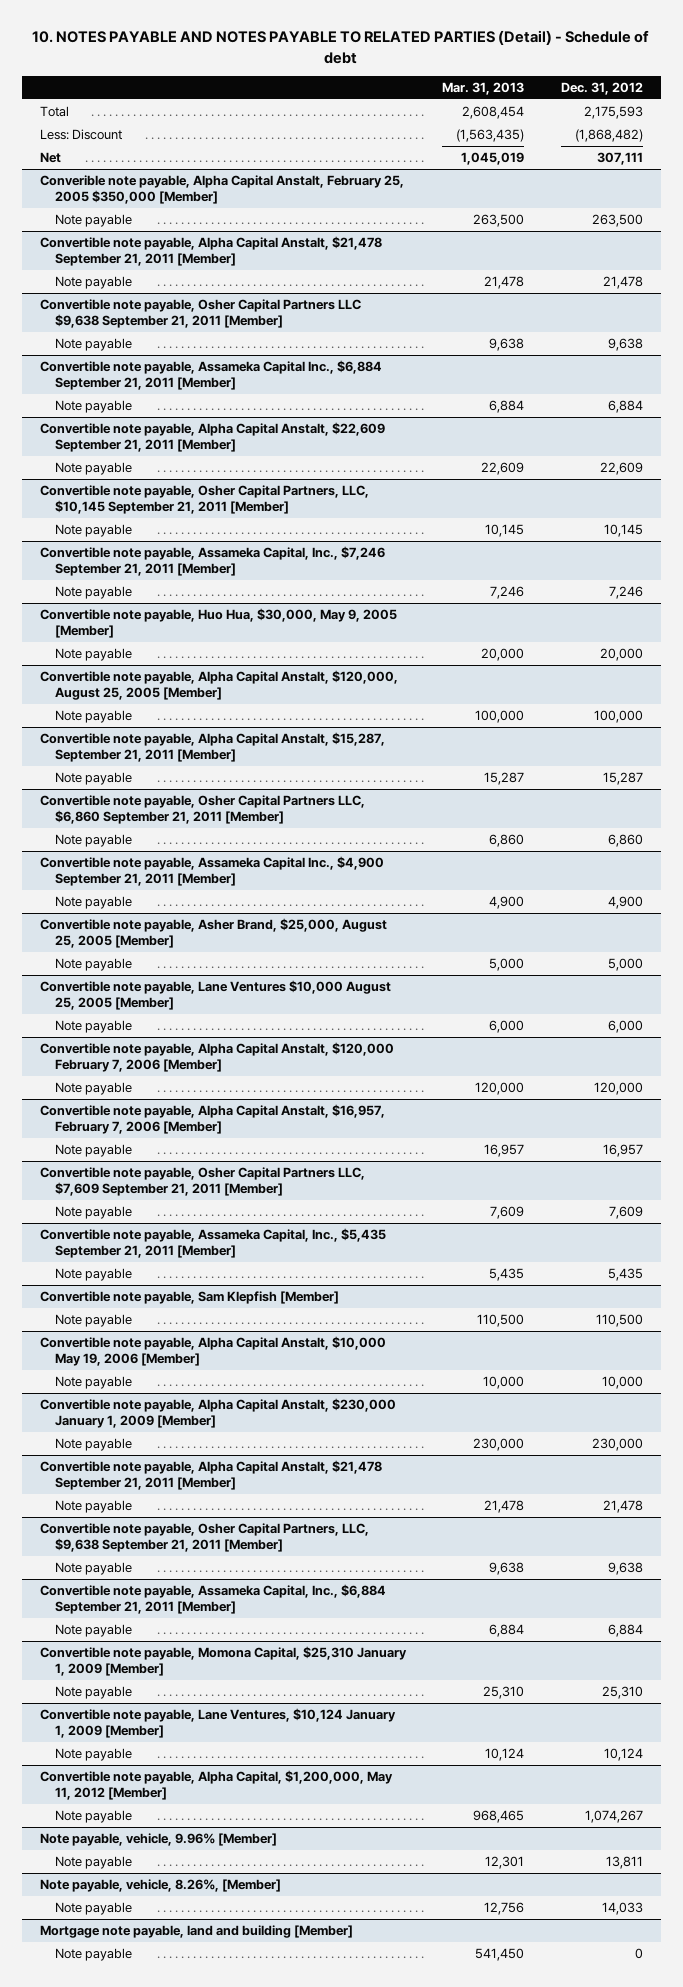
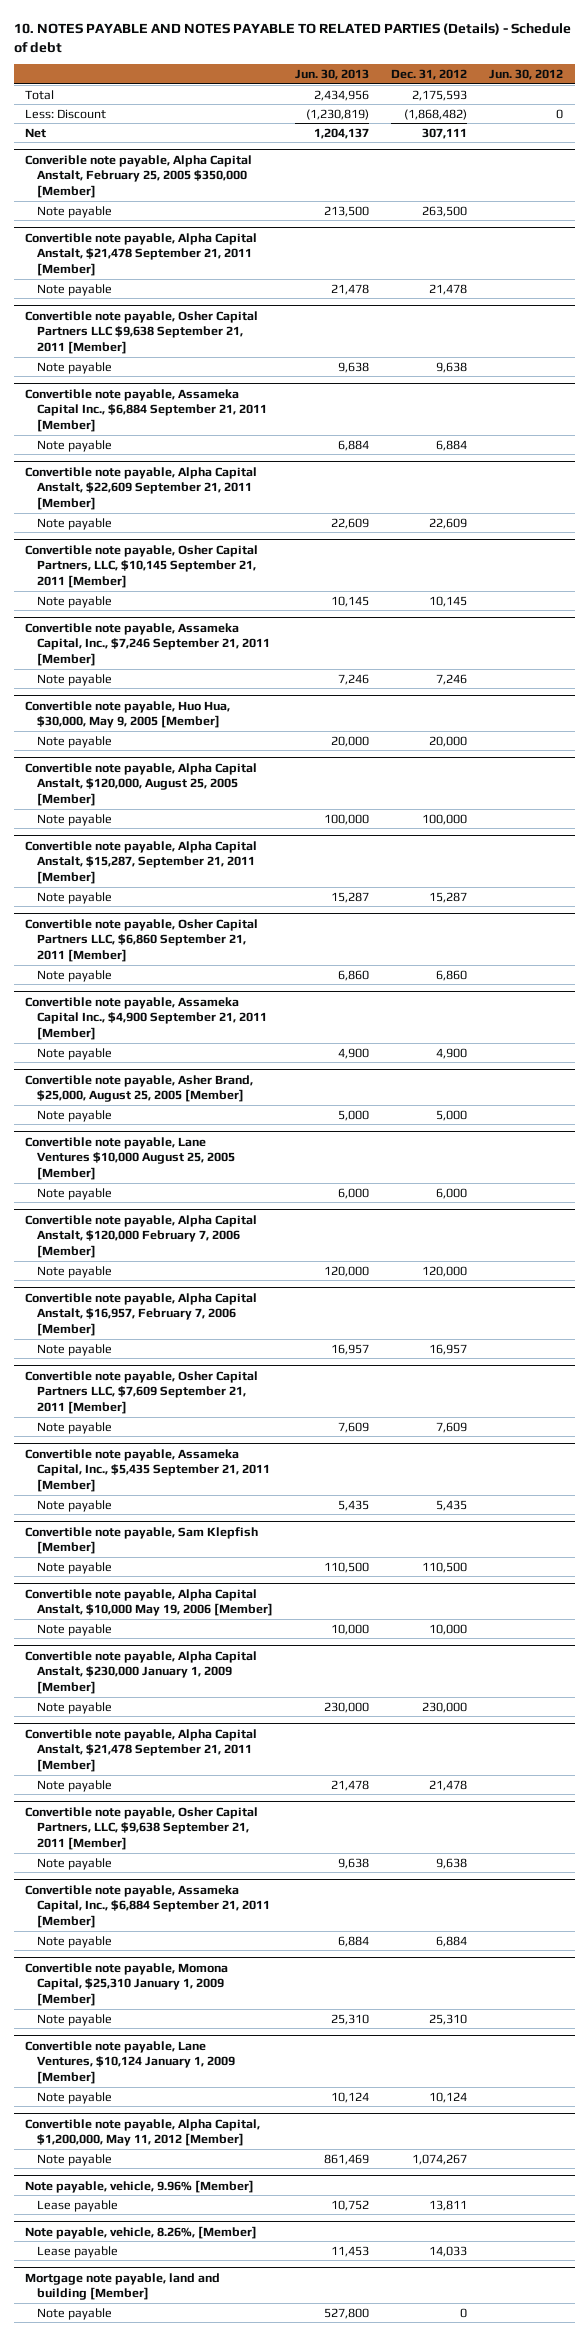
- 10. NOTES PAYABLE AND NOTES PAYABLE TO RELATED PARTIES (Detail) - Schedule of debt
+ 10. NOTES PAYABLE AND NOTES PAYABLE TO RELATED PARTIES (Details) - Schedule of debt
- | Mar. 31, 2013 | Dec. 31, 2012
+ | Jun. 30, 2013 | Dec. 31, 2012 | Jun. 30, 2012
@ Note payable, vehicle, 9.96% [Member]
- Note payable | 12,301 | 13,811
+ Lease payable | 10,752 | 13,811 |
@ Note payable, vehicle, 8.26%, [Member]
- Note payable | 12,756 | 14,033
+ Lease payable | 11,453 | 14,033 |

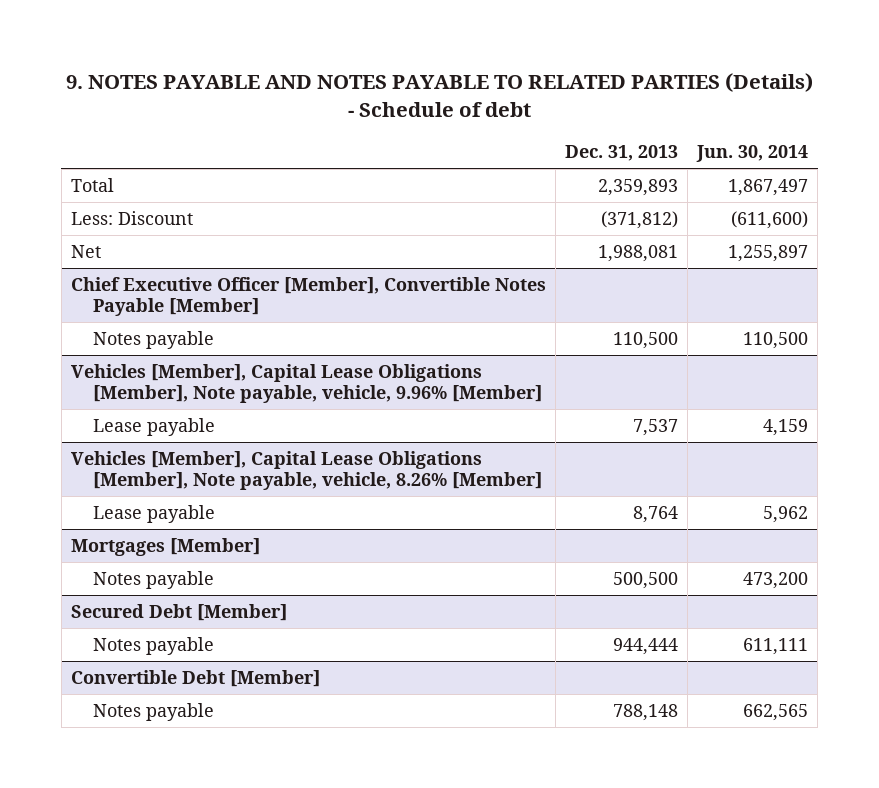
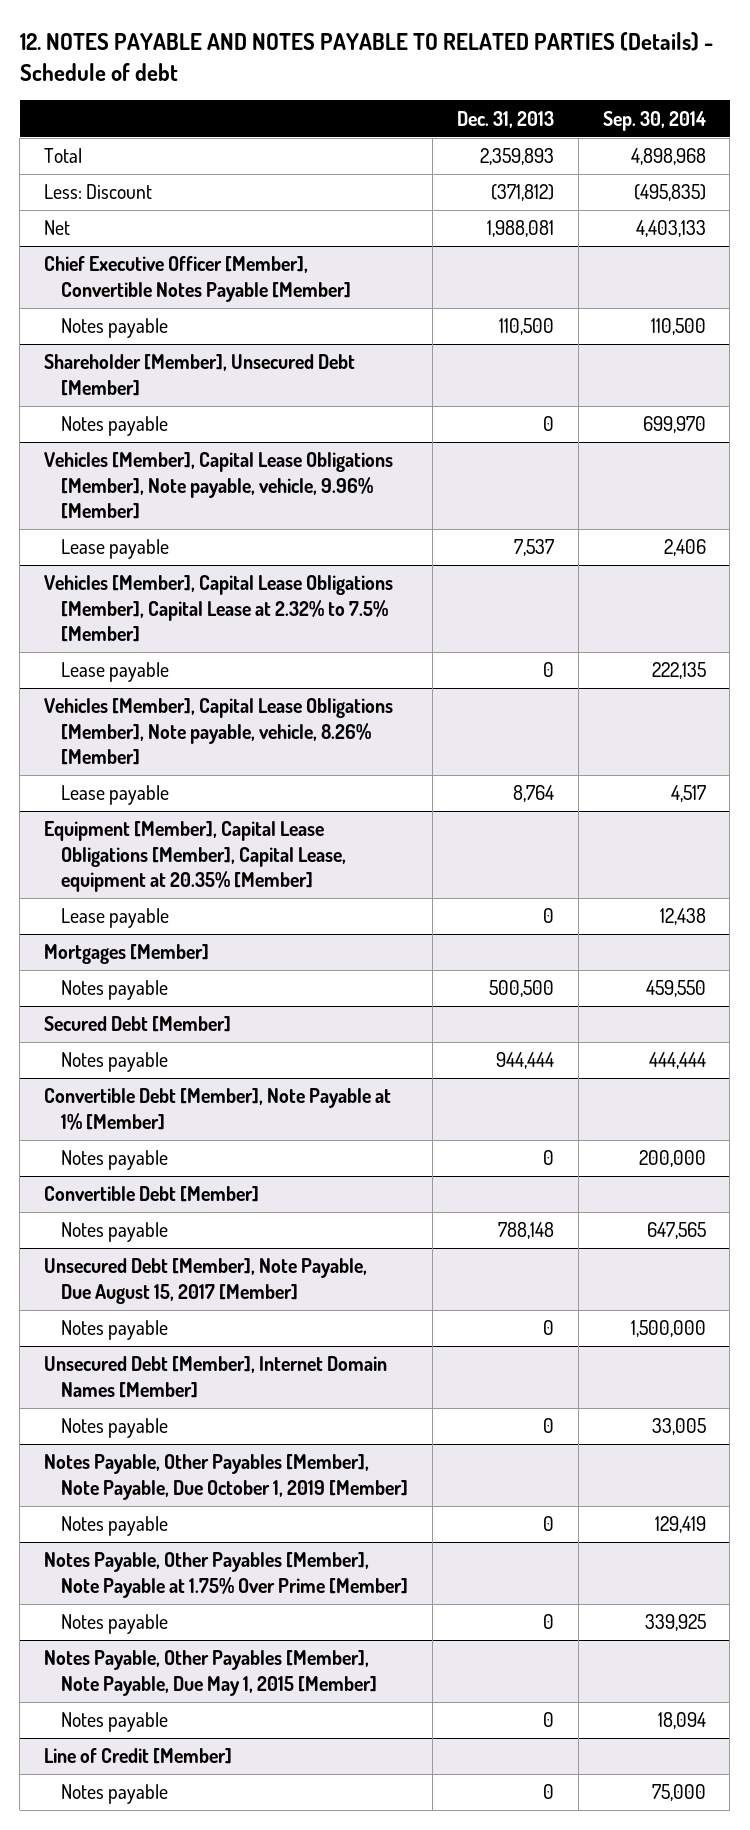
- 9. NOTES PAYABLE AND NOTES PAYABLE TO RELATED PARTIES (Details) - Schedule of debt
+ 12. NOTES PAYABLE AND NOTES PAYABLE TO RELATED PARTIES (Details) - Schedule of debt
- | Dec. 31, 2013 | Jun. 30, 2014
+ | Dec. 31, 2013 | Sep. 30, 2014
+ Shareholder [Member], Unsecured Debt [Member]
+ Notes payable | 0 | 699,970
+ Vehicles [Member], Capital Lease Obligations [Member], Capital Lease at 2.32% to 7.5% [Member]
+ Lease payable | 0 | 222,135
+ Equipment [Member], Capital Lease Obligations [Member], Capital Lease, equipment at 20.35% [Member]
+ Lease payable | 0 | 12,438
+ Convertible Debt [Member], Note Payable at 1% [Member]
+ Notes payable | 0 | 200,000
+ Unsecured Debt [Member], Note Payable, Due August 15, 2017 [Member]
+ Notes payable | 0 | 1,500,000
+ Unsecured Debt [Member], Internet Domain Names [Member]
+ Notes payable | 0 | 33,005
+ Notes Payable, Other Payables [Member], Note Payable, Due October 1, 2019 [Member]
+ Notes payable | 0 | 129,419
+ Notes Payable, Other Payables [Member], Note Payable at 1.75% Over Prime [Member]
+ Notes payable | 0 | 339,925
+ Notes Payable, Other Payables [Member], Note Payable, Due May 1, 2015 [Member]
+ Notes payable | 0 | 18,094
+ Line of Credit [Member]
+ Notes payable | 0 | 75,000

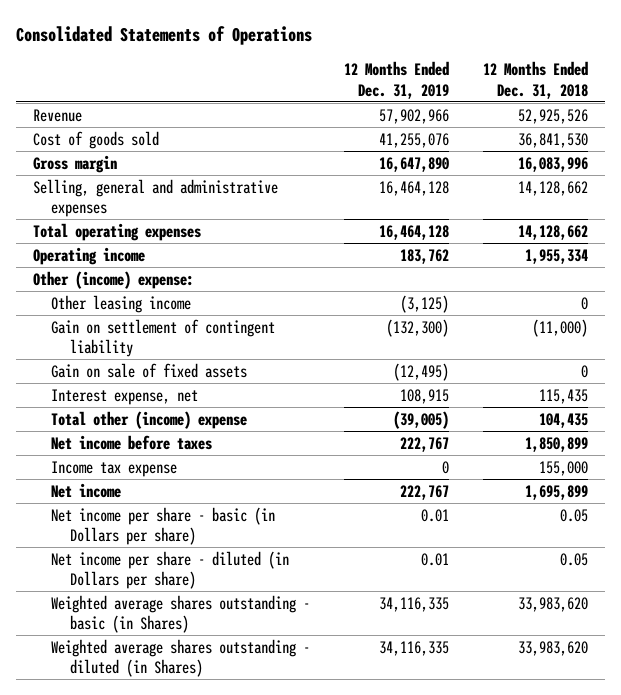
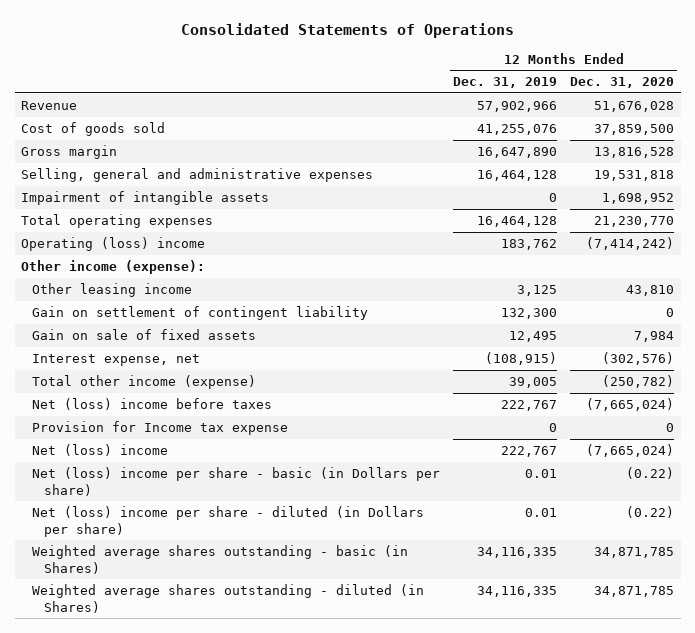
- | 12 Months Ended Dec. 31, 2019 | 12 Months Ended Dec. 31, 2018
+ | 12 Months Ended Dec. 31, 2019 | 12 Months Ended Dec. 31, 2020
+ Impairment of intangible assets | 0 | 1,698,952
- Operating income | 183,762 | 1,955,334
- Other (income) expense:
- Other leasing income | (3,125) | 0
- Gain on settlement of contingent liability | (132,300) | (11,000)
- Gain on sale of fixed assets | (12,495) | 0
- Interest expense, net | 108,915 | 115,435
- Total other (income) expense | (39,005) | 104,435
- Net income before taxes | 222,767 | 1,850,899
- Income tax expense | 0 | 155,000
- Net income | 222,767 | 1,695,899
- Net income per share - basic (in Dollars per share) | 0.01 | 0.05
- Net income per share - diluted (in Dollars per share) | 0.01 | 0.05
+ Operating (loss) income | 183,762 | (7,414,242)
+ Other income (expense):
+ Other leasing income | 3,125 | 43,810
+ Gain on settlement of contingent liability | 132,300 | 0
+ Gain on sale of fixed assets | 12,495 | 7,984
+ Interest expense, net | (108,915) | (302,576)
+ Total other income (expense) | 39,005 | (250,782)
+ Net (loss) income before taxes | 222,767 | (7,665,024)
+ Provision for Income tax expense | 0 | 0
+ Net (loss) income | 222,767 | (7,665,024)
+ Net (loss) income per share - basic (in Dollars per share) | 0.01 | (0.22)
+ Net (loss) income per share - diluted (in Dollars per share) | 0.01 | (0.22)

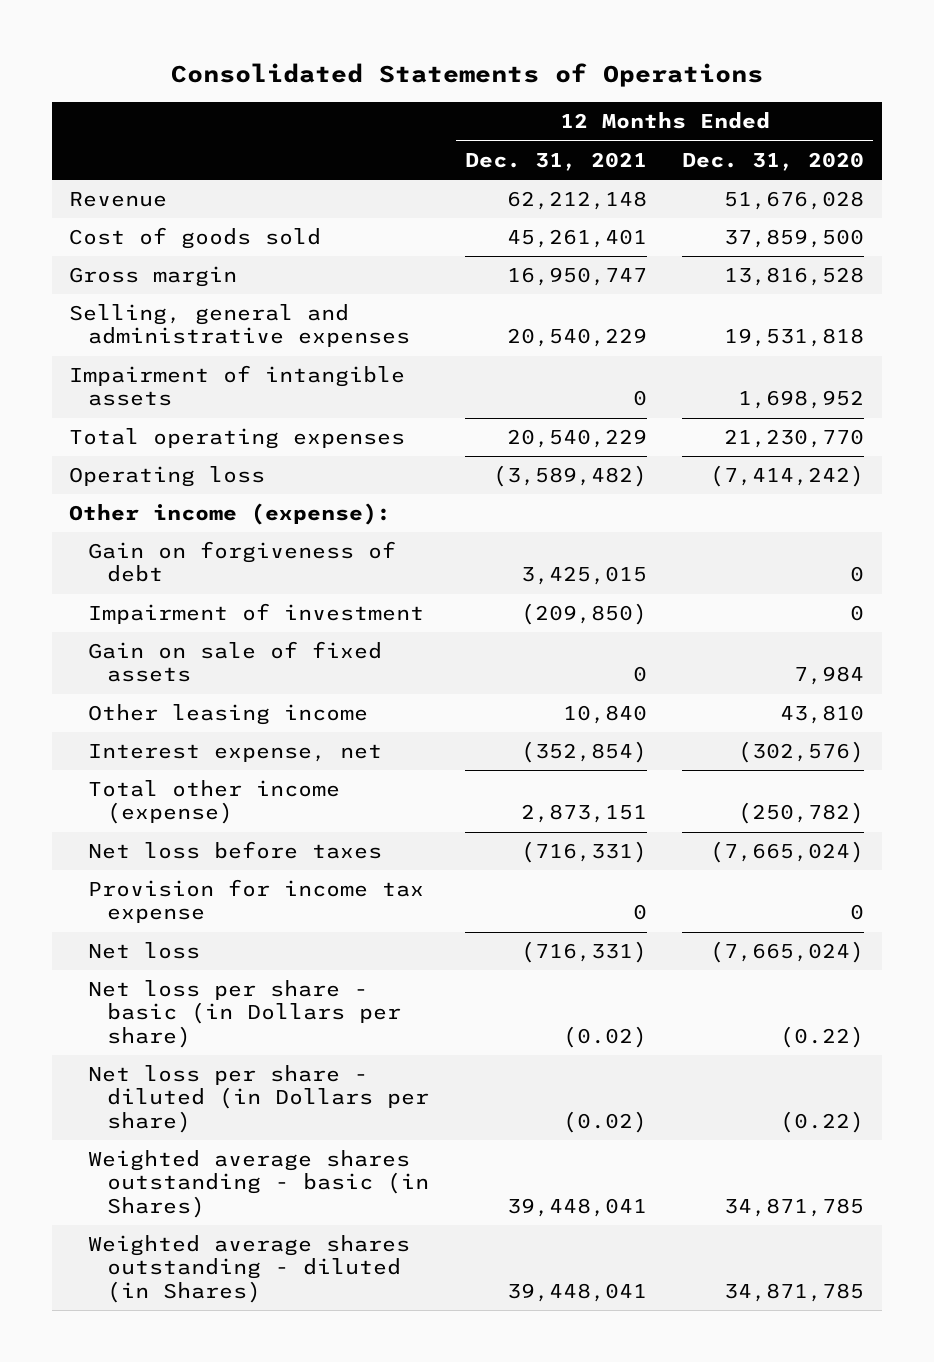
- | 12 Months Ended Dec. 31, 2019 | 12 Months Ended Dec. 31, 2020
+ | 12 Months Ended Dec. 31, 2021 | 12 Months Ended Dec. 31, 2020
- Operating (loss) income | 183,762 | (7,414,242)
+ Operating loss | (3,589,482) | (7,414,242)
- Gain on settlement of contingent liability | 132,300 | 0
+ Gain on forgiveness of debt | 3,425,015 | 0
+ Impairment of investment | (209,850) | 0
moved down: Other leasing income | 10,840 | 43,810
- Net (loss) income before taxes | 222,767 | (7,665,024)
- Provision for Income tax expense | 0 | 0
- Net (loss) income | 222,767 | (7,665,024)
- Net (loss) income per share - basic (in Dollars per share) | 0.01 | (0.22)
- Net (loss) income per share - diluted (in Dollars per share) | 0.01 | (0.22)
+ Net loss before taxes | (716,331) | (7,665,024)
+ Provision for income tax expense | 0 | 0
+ Net loss | (716,331) | (7,665,024)
+ Net loss per share - basic (in Dollars per share) | (0.02) | (0.22)
+ Net loss per share - diluted (in Dollars per share) | (0.02) | (0.22)

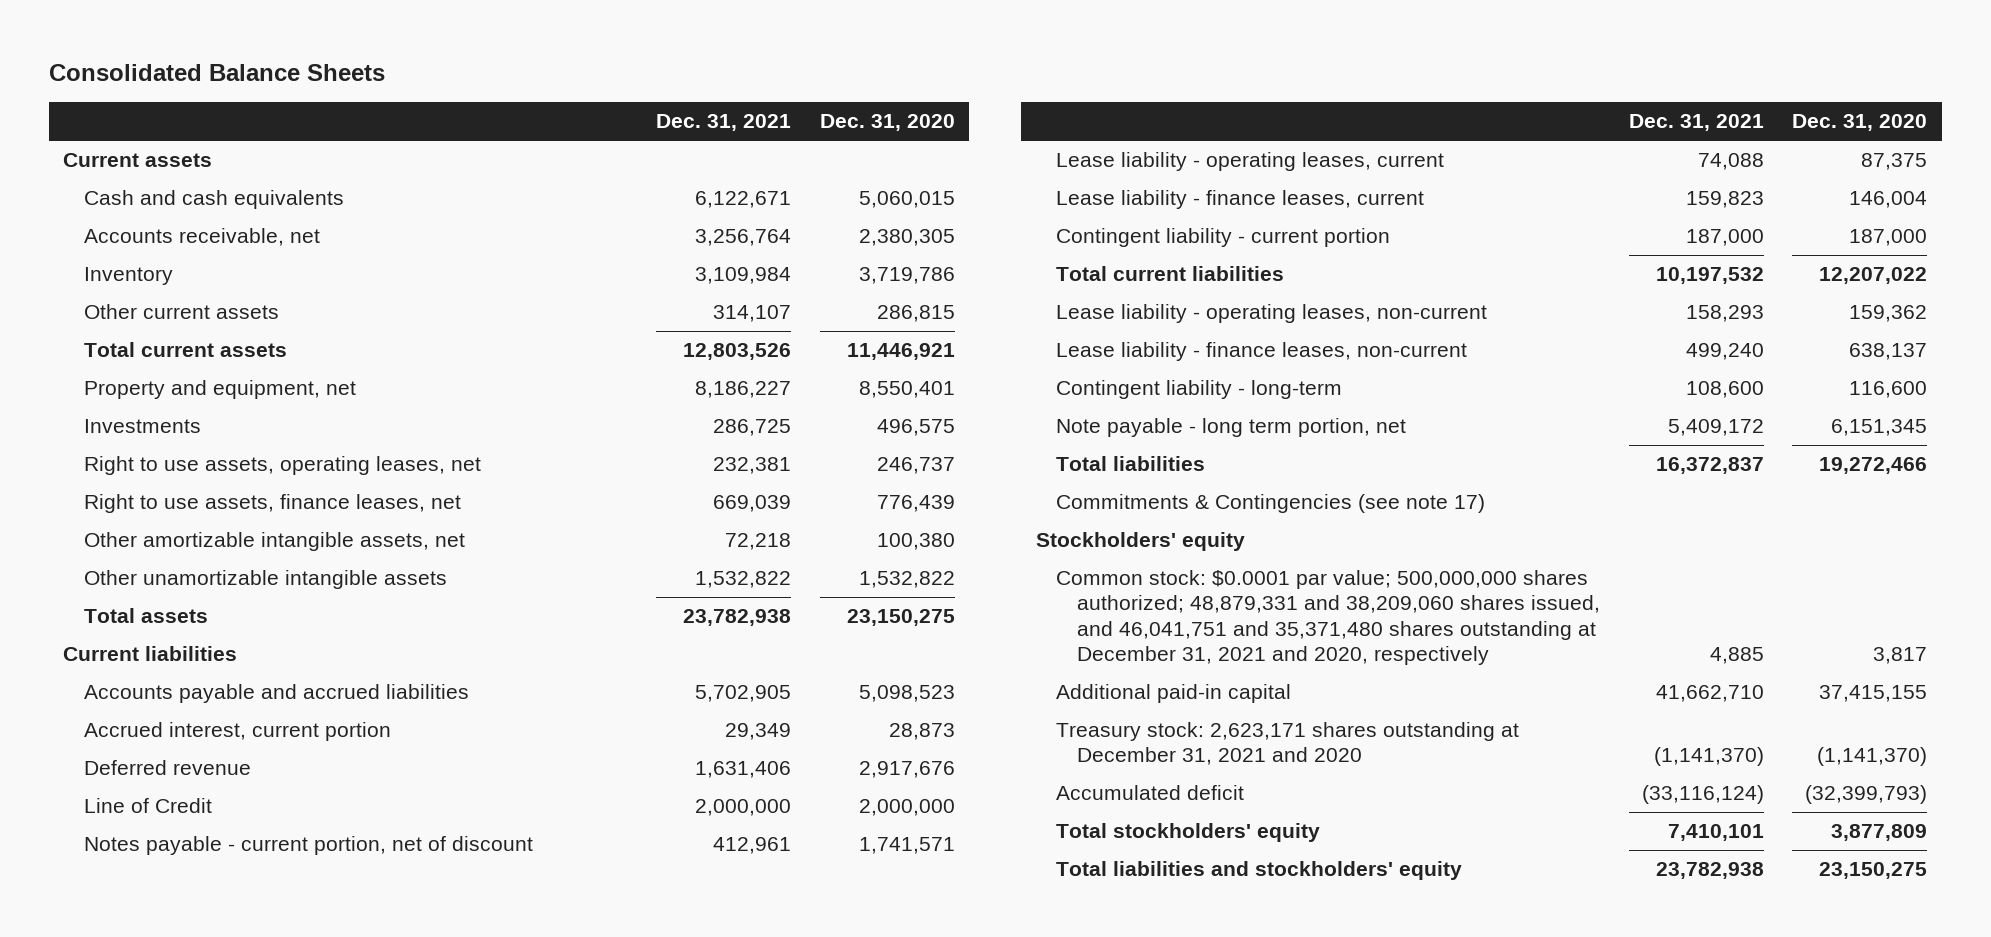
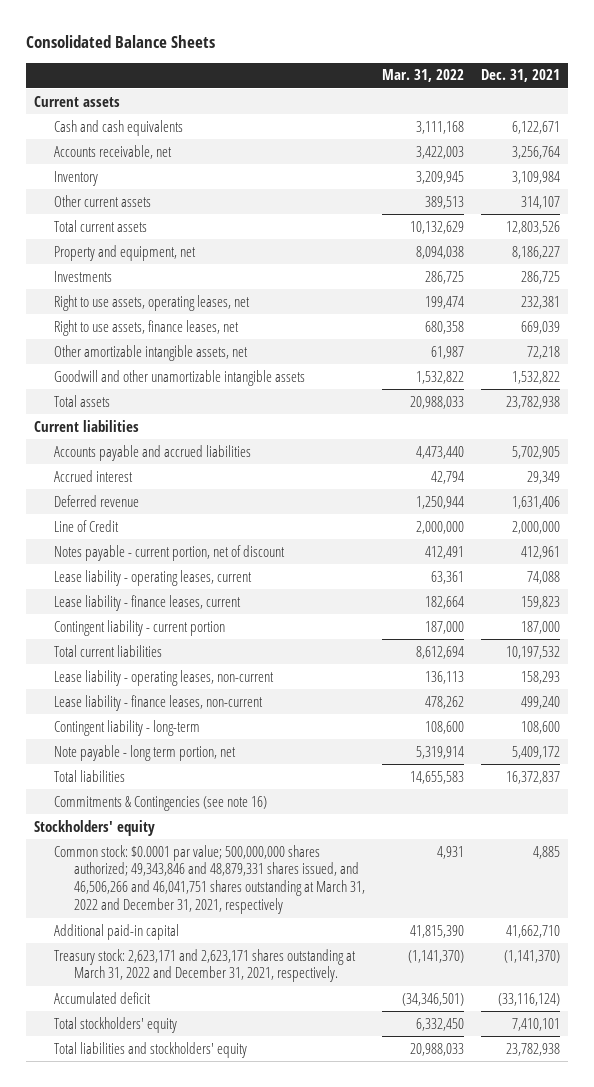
- | Dec. 31, 2021 | Dec. 31, 2020
+ | Mar. 31, 2022 | Dec. 31, 2021
- Other unamortizable intangible assets | 1,532,822 | 1,532,822
+ Goodwill and other unamortizable intangible assets | 1,532,822 | 1,532,822
- Accrued interest, current portion | 29,349 | 28,873
+ Accrued interest | 42,794 | 29,349
- Commitments & Contingencies (see note 17)
+ Commitments & Contingencies (see note 16)
- Common stock: $0.0001 par value; 500,000,000 shares authorized; 48,879,331 and 38,209,060 shares issued, and 46,041,751 and 35,371,480 shares outstanding at December 31, 2021 and 2020, respectively | 4,885 | 3,817
+ Common stock: $0.0001 par value; 500,000,000 shares authorized; 49,343,846 and 48,879,331 shares issued, and 46,506,266 and 46,041,751 shares outstanding at March 31, 2022 and December 31, 2021, respectively | 4,931 | 4,885
- Treasury stock: 2,623,171 shares outstanding at December 31, 2021 and 2020 | (1,141,370) | (1,141,370)
+ Treasury stock: 2,623,171 and 2,623,171 shares outstanding at March 31, 2022 and December 31, 2021, respectively. | (1,141,370) | (1,141,370)

